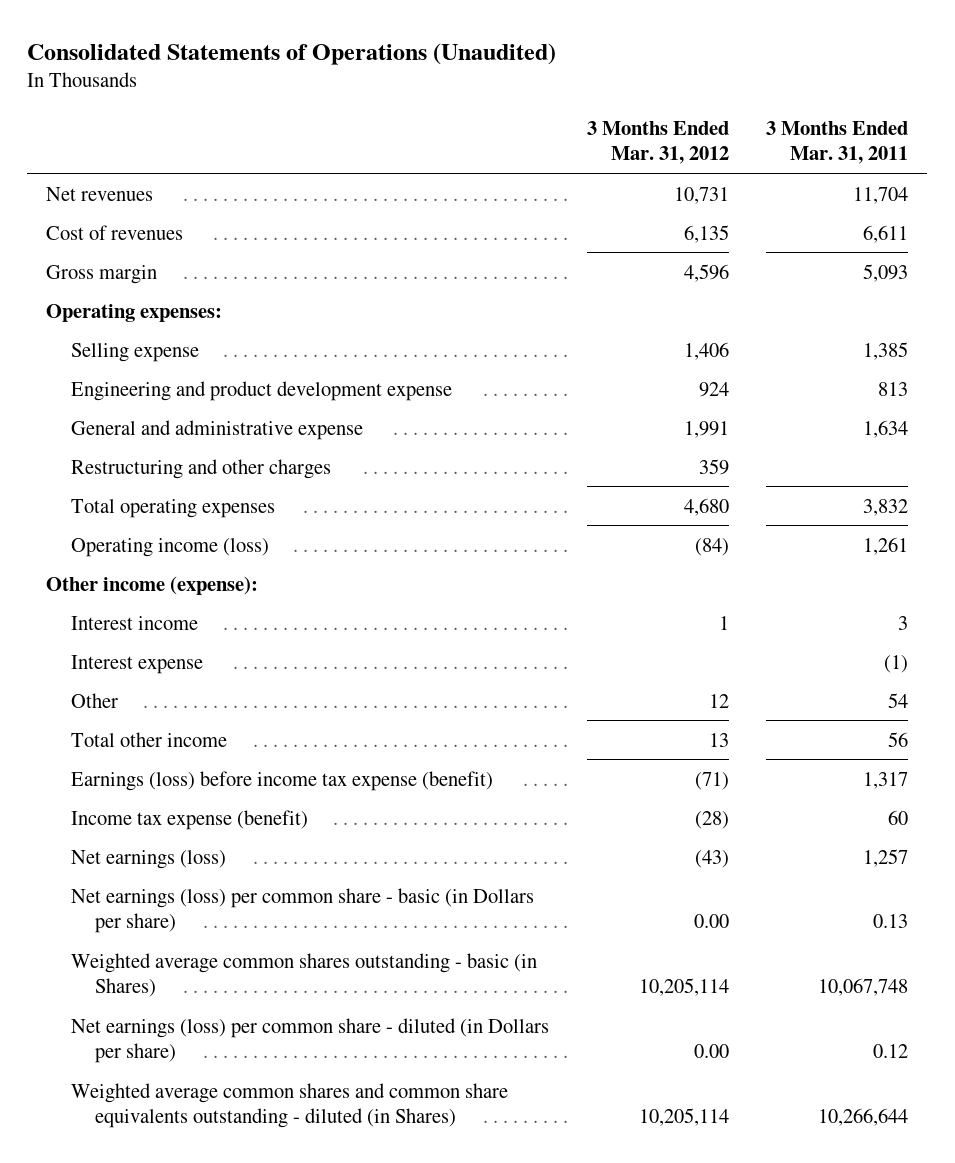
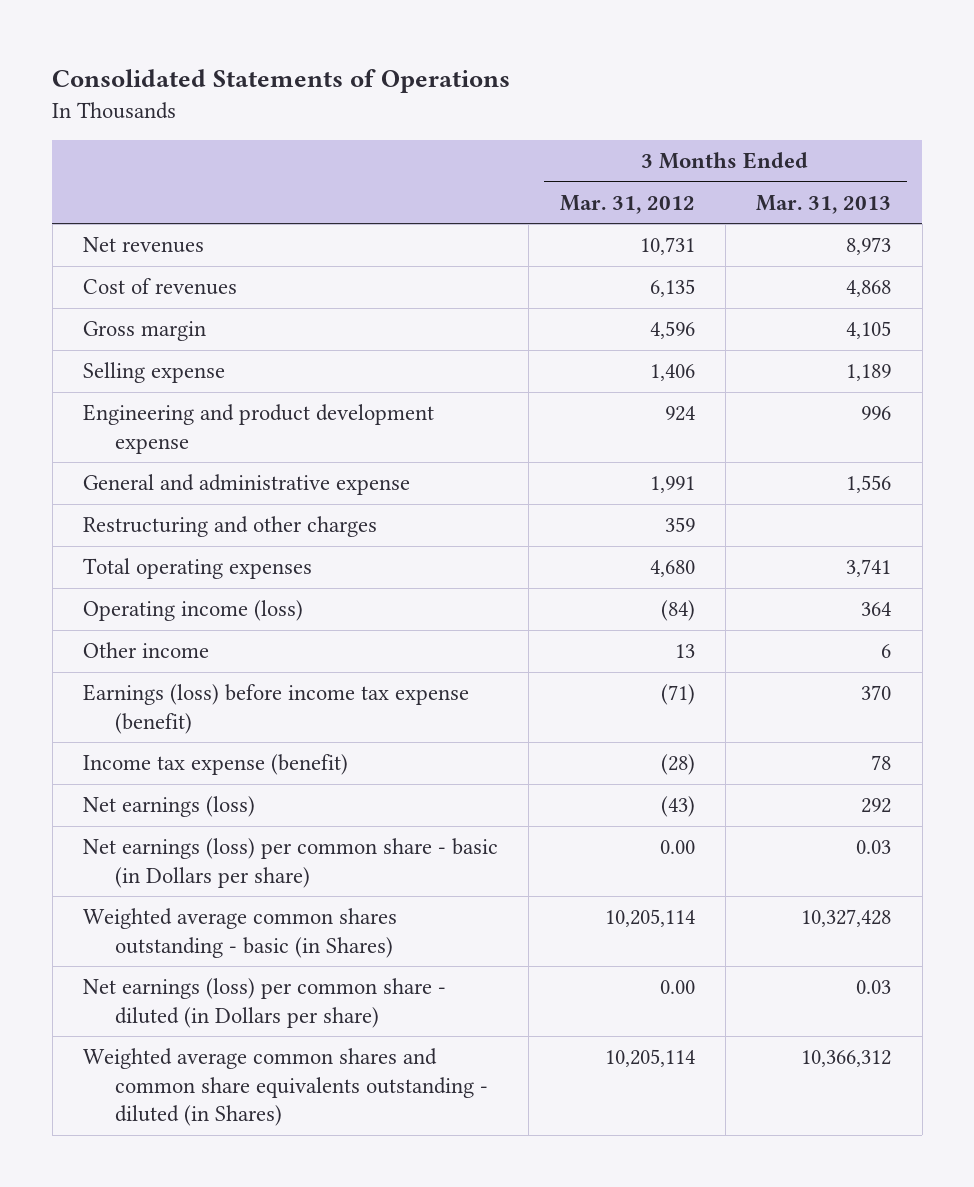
- Consolidated Statements of Operations (Unaudited)
+ Consolidated Statements of Operations
- | 3 Months Ended Mar. 31, 2012 | 3 Months Ended Mar. 31, 2011
+ | 3 Months Ended Mar. 31, 2012 | 3 Months Ended Mar. 31, 2013
- Operating expenses:
- Other income (expense):
- Interest income | 1 | 3
- Interest expense | | (1)
- Other | 12 | 54
- Total other income | 13 | 56
+ Other income | 13 | 6

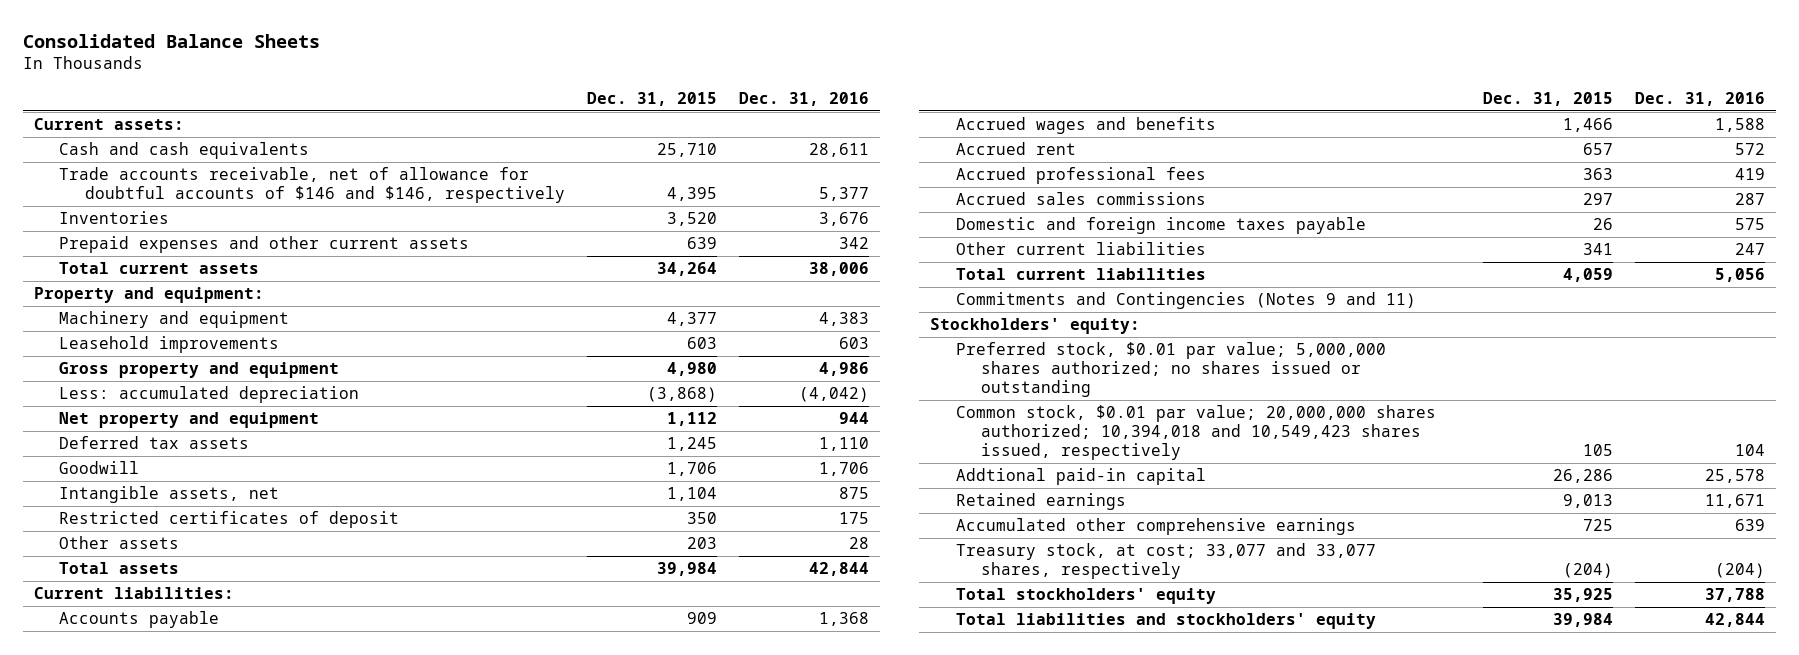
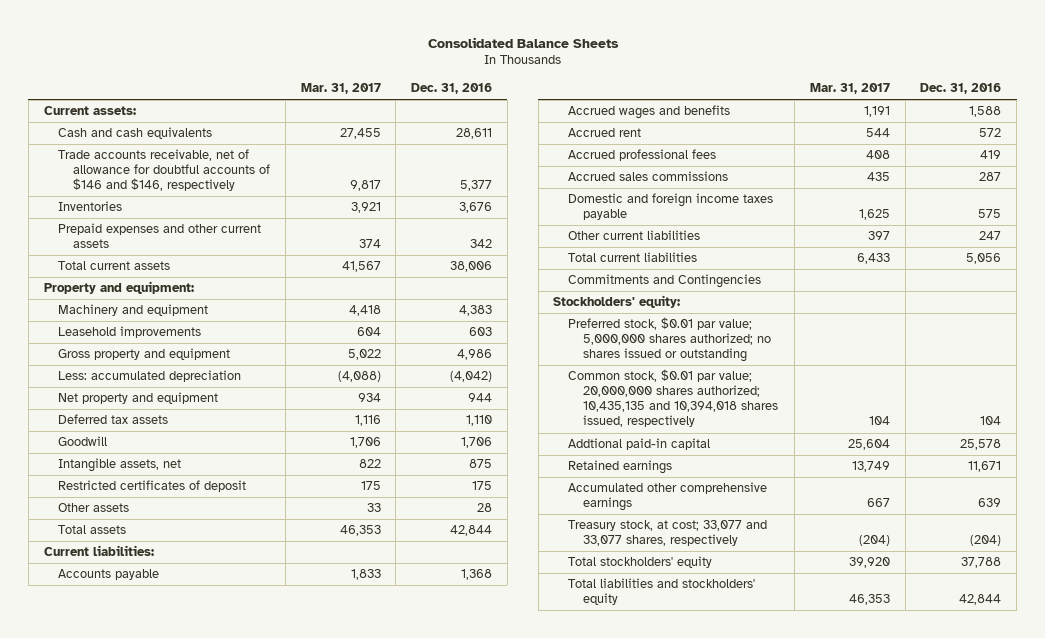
- | Dec. 31, 2015 | Dec. 31, 2016
+ | Mar. 31, 2017 | Dec. 31, 2016
- Commitments and Contingencies (Notes 9 and 11)
+ Commitments and Contingencies
- Common stock, $0.01 par value; 20,000,000 shares authorized; 10,394,018 and 10,549,423 shares issued, respectively | 105 | 104
+ Common stock, $0.01 par value; 20,000,000 shares authorized; 10,435,135 and 10,394,018 shares issued, respectively | 104 | 104

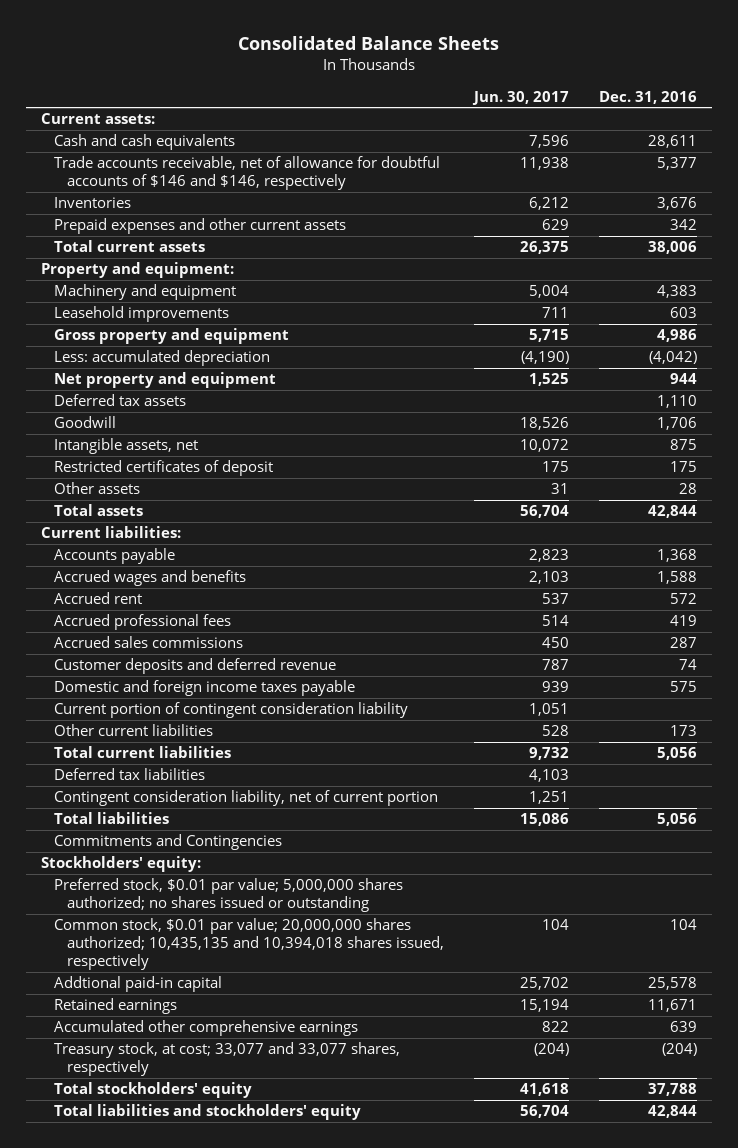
- | Mar. 31, 2017 | Dec. 31, 2016
+ | Jun. 30, 2017 | Dec. 31, 2016
+ Customer deposits and deferred revenue | 787 | 74
- Other current liabilities | 397 | 247
+ Current portion of contingent consideration liability | 1,051 |
+ Other current liabilities | 528 | 173
+ Deferred tax liabilities | 4,103 |
+ Contingent consideration liability, net of current portion | 1,251 |
+ Total liabilities | 15,086 | 5,056

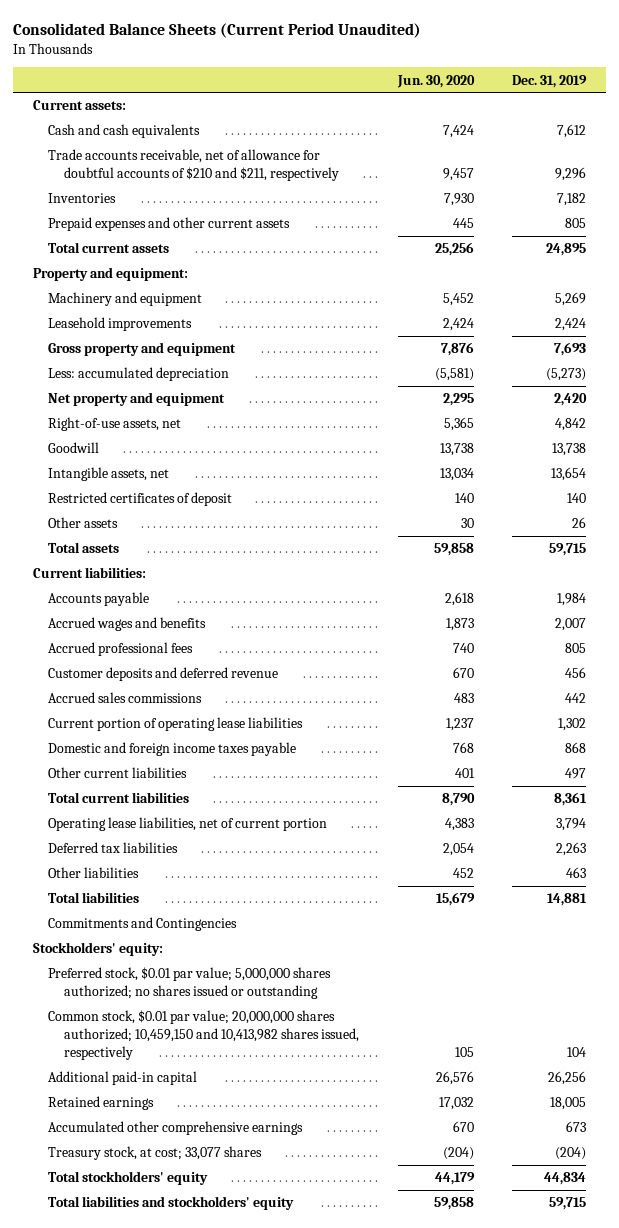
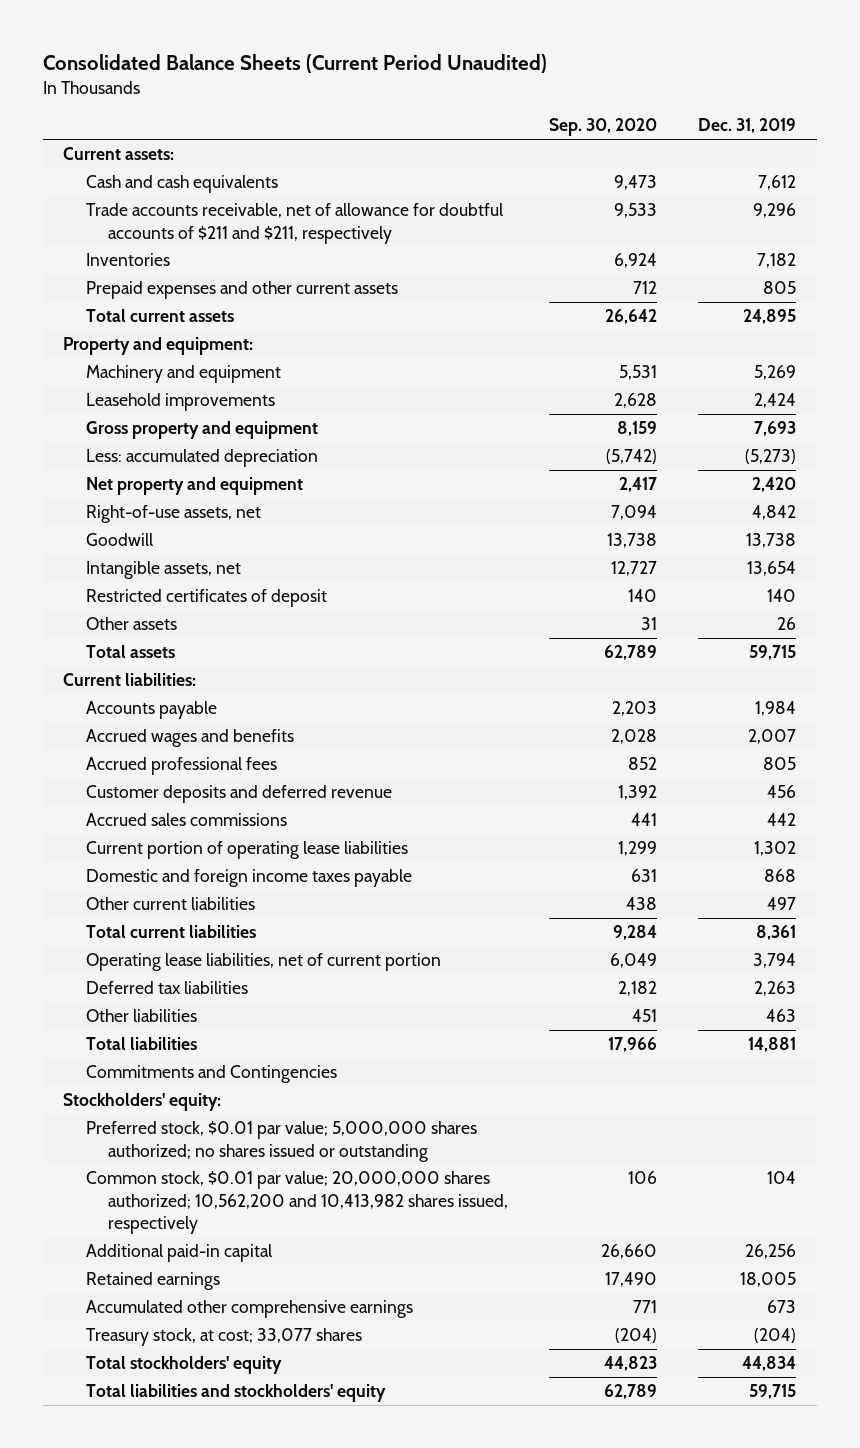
- | Jun. 30, 2020 | Dec. 31, 2019
+ | Sep. 30, 2020 | Dec. 31, 2019
- Trade accounts receivable, net of allowance for doubtful accounts of $210 and $211, respectively | 9,457 | 9,296
+ Trade accounts receivable, net of allowance for doubtful accounts of $211 and $211, respectively | 9,533 | 9,296
- Common stock, $0.01 par value; 20,000,000 shares authorized; 10,459,150 and 10,413,982 shares issued, respectively | 105 | 104
+ Common stock, $0.01 par value; 20,000,000 shares authorized; 10,562,200 and 10,413,982 shares issued, respectively | 106 | 104

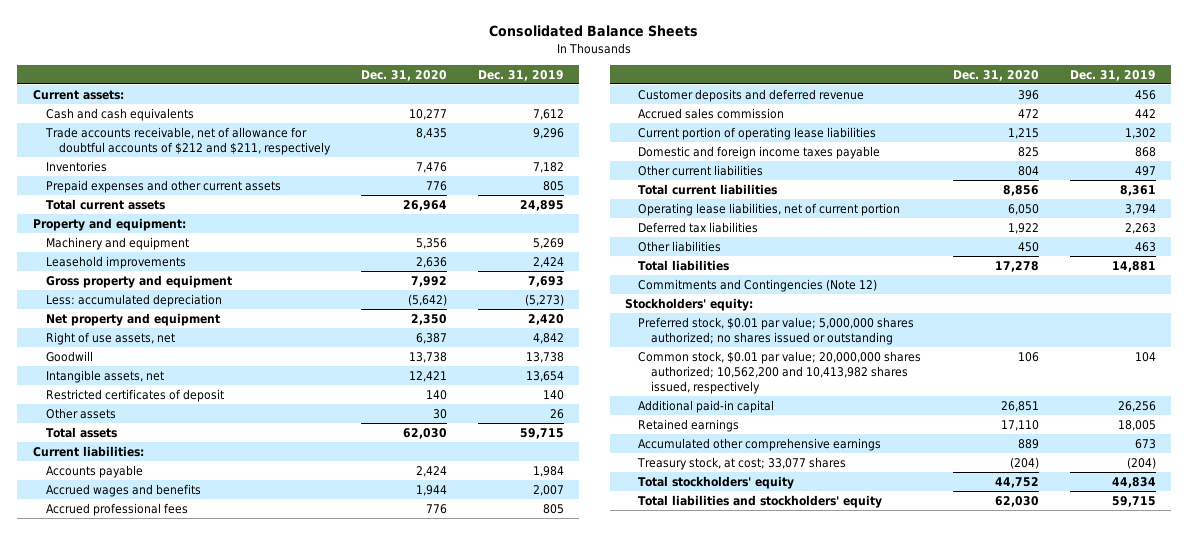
- Consolidated Balance Sheets (Current Period Unaudited)
+ Consolidated Balance Sheets
- | Sep. 30, 2020 | Dec. 31, 2019
+ | Dec. 31, 2020 | Dec. 31, 2019
- Trade accounts receivable, net of allowance for doubtful accounts of $211 and $211, respectively | 9,533 | 9,296
+ Trade accounts receivable, net of allowance for doubtful accounts of $212 and $211, respectively | 8,435 | 9,296
- Right-of-use assets, net | 7,094 | 4,842
+ Right of use assets, net | 6,387 | 4,842
- Accrued sales commissions | 441 | 442
+ Accrued sales commission | 472 | 442
- Commitments and Contingencies
+ Commitments and Contingencies (Note 12)

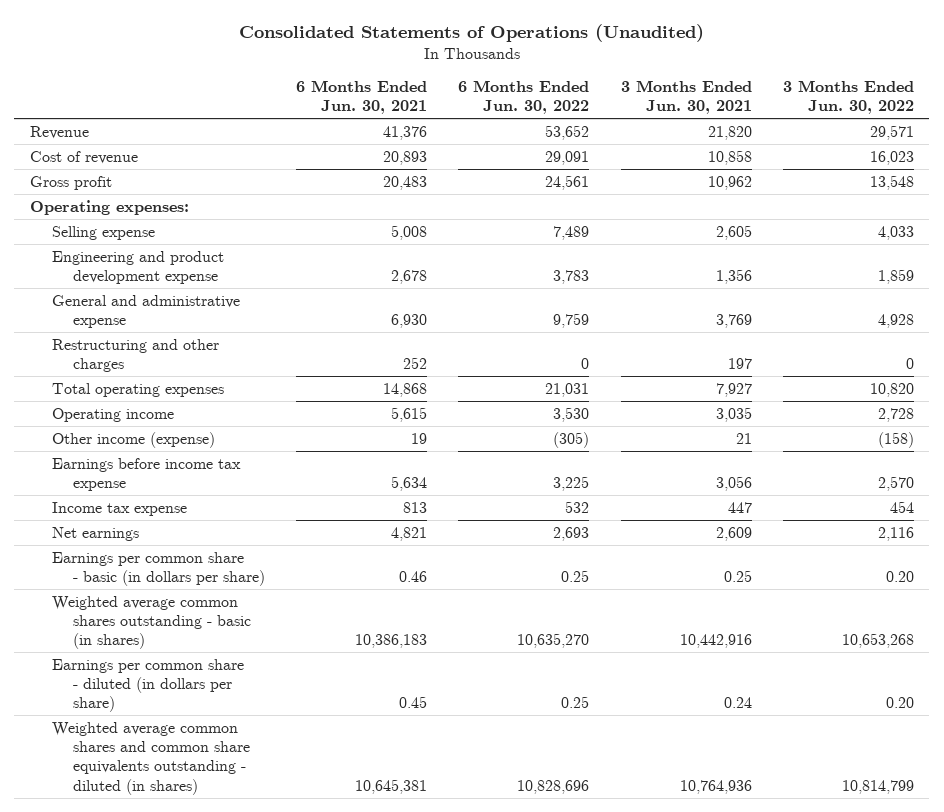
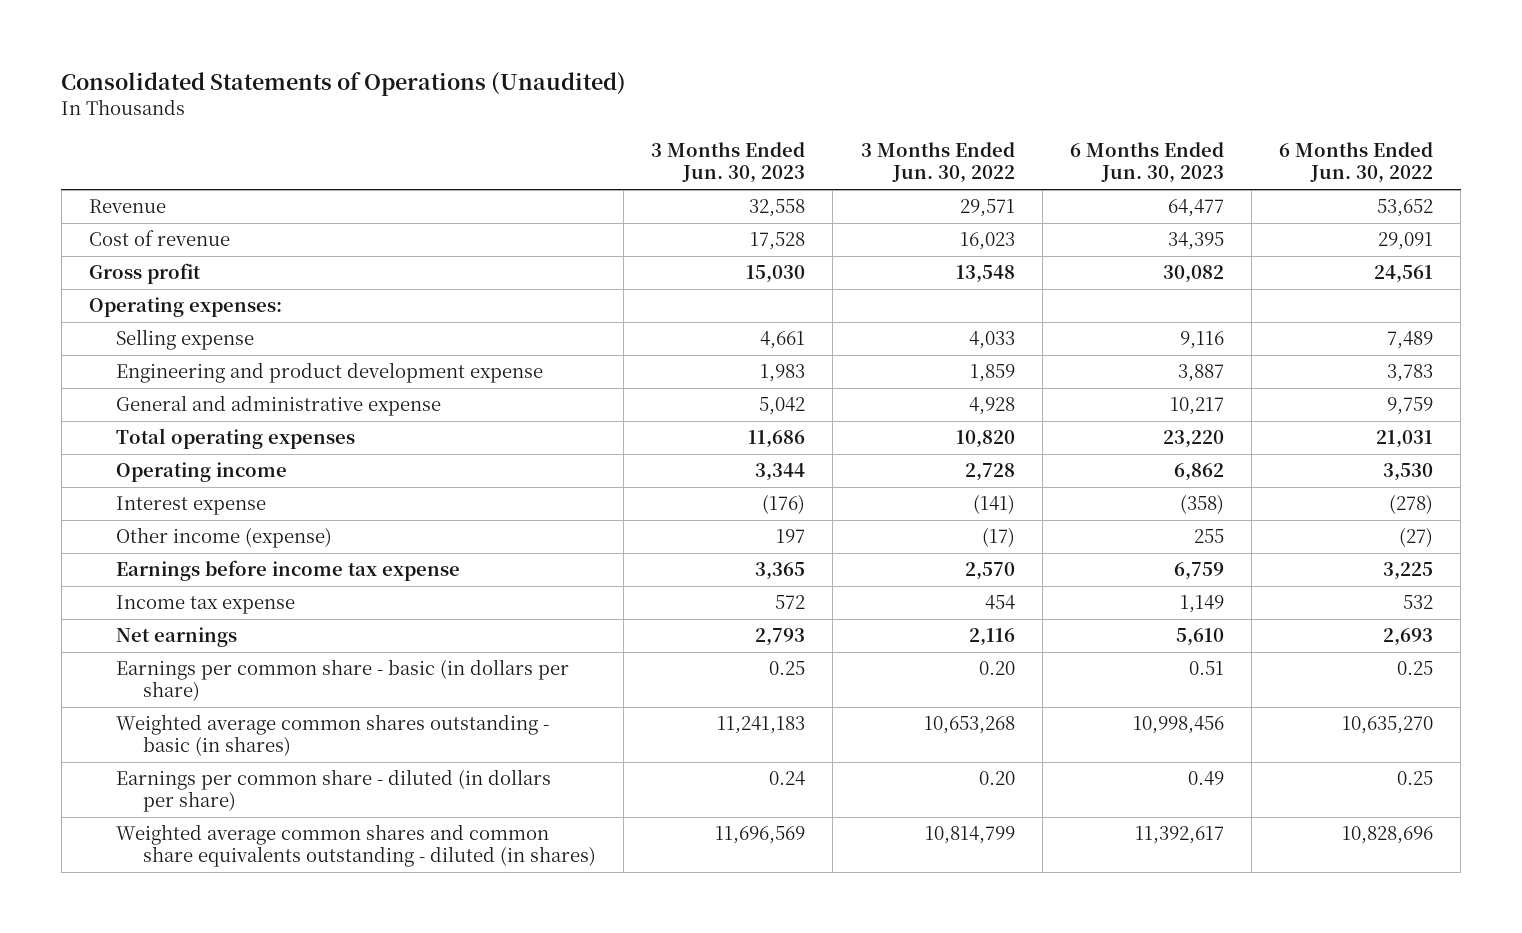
- | 6 Months Ended Jun. 30, 2021 | 6 Months Ended Jun. 30, 2022 | 3 Months Ended Jun. 30, 2021 | 3 Months Ended Jun. 30, 2022
+ | 3 Months Ended Jun. 30, 2023 | 3 Months Ended Jun. 30, 2022 | 6 Months Ended Jun. 30, 2023 | 6 Months Ended Jun. 30, 2022
- Restructuring and other charges | 252 | 0 | 197 | 0
- Other income (expense) | 19 | (305) | 21 | (158)
+ Interest expense | (176) | (141) | (358) | (278)
+ Other income (expense) | 197 | (17) | 255 | (27)

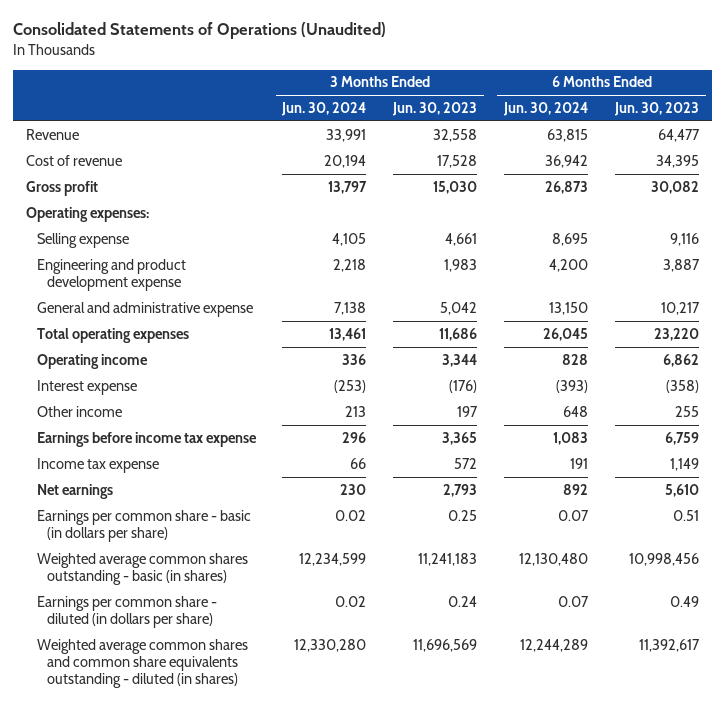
- | 3 Months Ended Jun. 30, 2023 | 3 Months Ended Jun. 30, 2022 | 6 Months Ended Jun. 30, 2023 | 6 Months Ended Jun. 30, 2022
+ | 3 Months Ended Jun. 30, 2024 | 3 Months Ended Jun. 30, 2023 | 6 Months Ended Jun. 30, 2024 | 6 Months Ended Jun. 30, 2023
- Other income (expense) | 197 | (17) | 255 | (27)
+ Other income | 213 | 197 | 648 | 255

